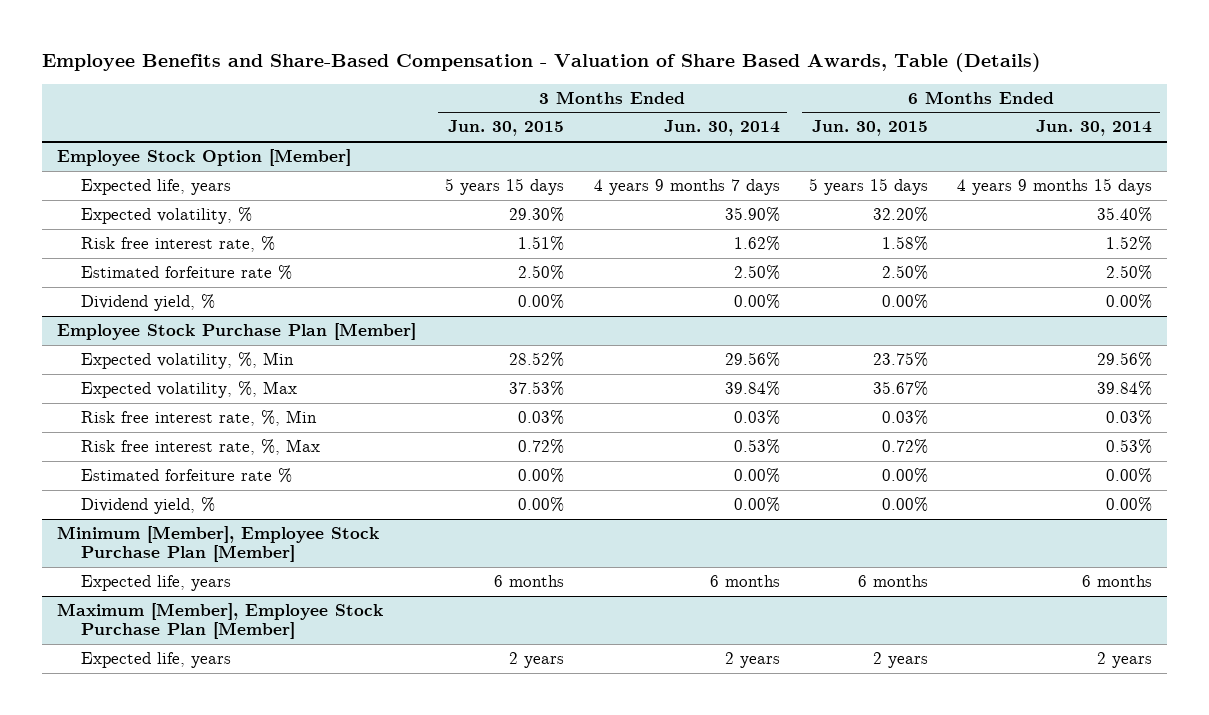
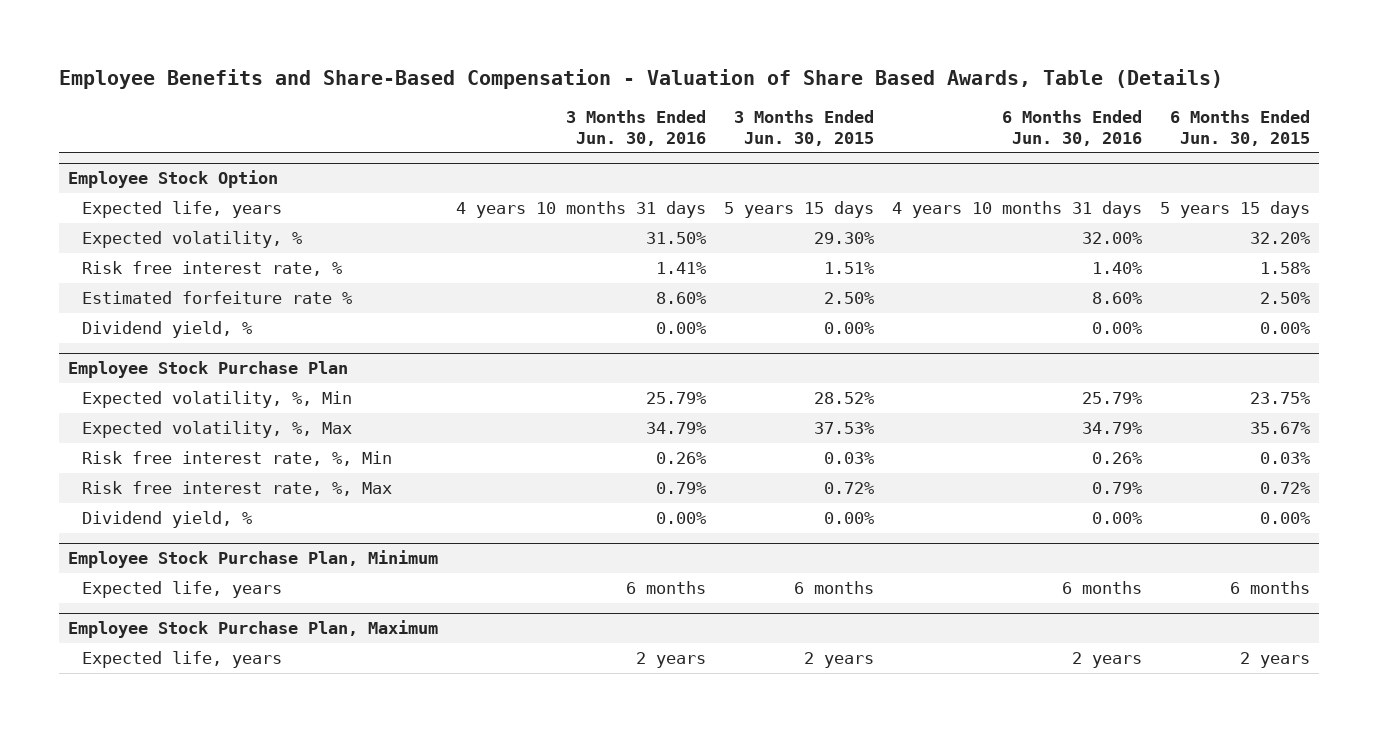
- | 3 Months Ended Jun. 30, 2015 | 3 Months Ended Jun. 30, 2014 | 6 Months Ended Jun. 30, 2015 | 6 Months Ended Jun. 30, 2014
+ | 3 Months Ended Jun. 30, 2016 | 3 Months Ended Jun. 30, 2015 | 6 Months Ended Jun. 30, 2016 | 6 Months Ended Jun. 30, 2015
- Employee Stock Option [Member]
+ Employee Stock Option
- Employee Stock Purchase Plan [Member]
+ Employee Stock Purchase Plan
- Estimated forfeiture rate % | 0.00% | 0.00% | 0.00% | 0.00%
- Minimum [Member], Employee Stock Purchase Plan [Member]
+ Employee Stock Purchase Plan, Minimum
- Maximum [Member], Employee Stock Purchase Plan [Member]
+ Employee Stock Purchase Plan, Maximum

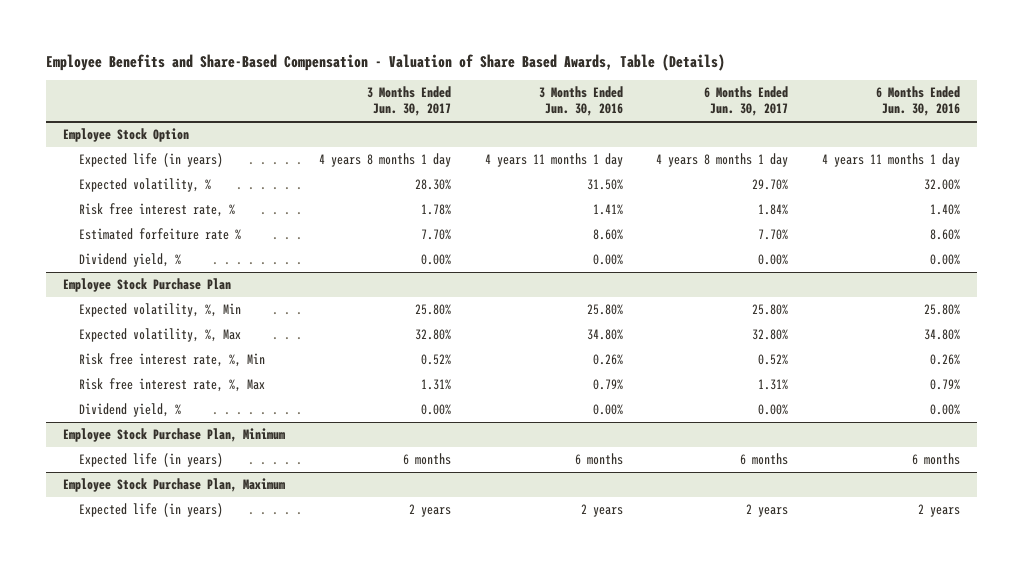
- | 3 Months Ended Jun. 30, 2016 | 3 Months Ended Jun. 30, 2015 | 6 Months Ended Jun. 30, 2016 | 6 Months Ended Jun. 30, 2015
+ | 3 Months Ended Jun. 30, 2017 | 3 Months Ended Jun. 30, 2016 | 6 Months Ended Jun. 30, 2017 | 6 Months Ended Jun. 30, 2016
@ Employee Stock Option
- Expected life, years | 4 years 10 months 31 days | 5 years 15 days | 4 years 10 months 31 days | 5 years 15 days
+ Expected life (in years) | 4 years 8 months 1 day | 4 years 11 months 1 day | 4 years 8 months 1 day | 4 years 11 months 1 day
@ Employee Stock Purchase Plan
- Expected volatility, %, Min | 25.79% | 28.52% | 25.79% | 23.75%
- Expected volatility, %, Max | 34.79% | 37.53% | 34.79% | 35.67%
+ Expected volatility, %, Min | 25.80% | 25.80% | 25.80% | 25.80%
+ Expected volatility, %, Max | 32.80% | 34.80% | 32.80% | 34.80%
@ Employee Stock Purchase Plan, Minimum
- Expected life, years | 6 months | 6 months | 6 months | 6 months
+ Expected life (in years) | 6 months | 6 months | 6 months | 6 months
@ Employee Stock Purchase Plan, Maximum
- Expected life, years | 2 years | 2 years | 2 years | 2 years
+ Expected life (in years) | 2 years | 2 years | 2 years | 2 years

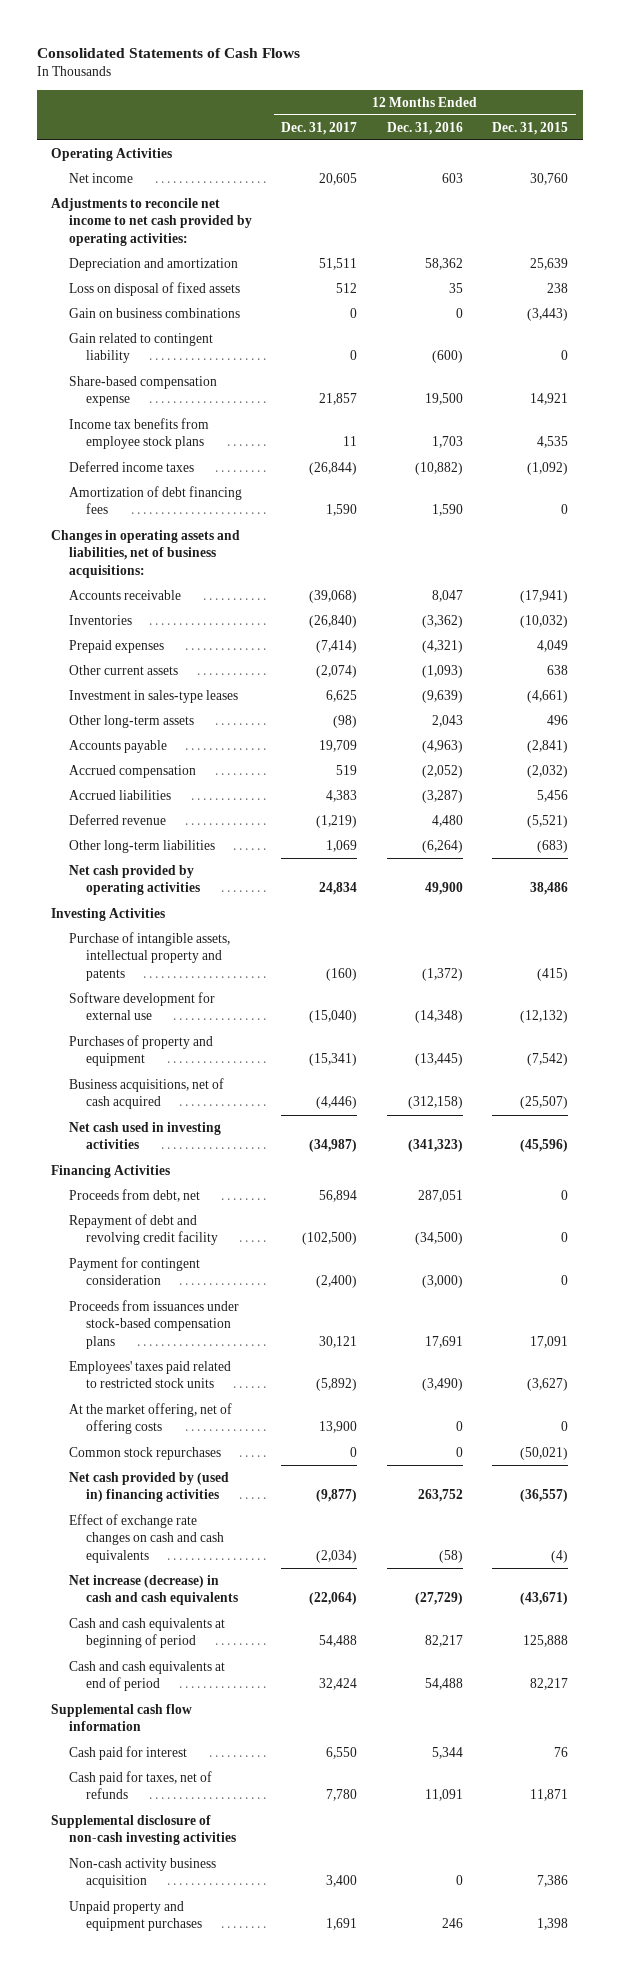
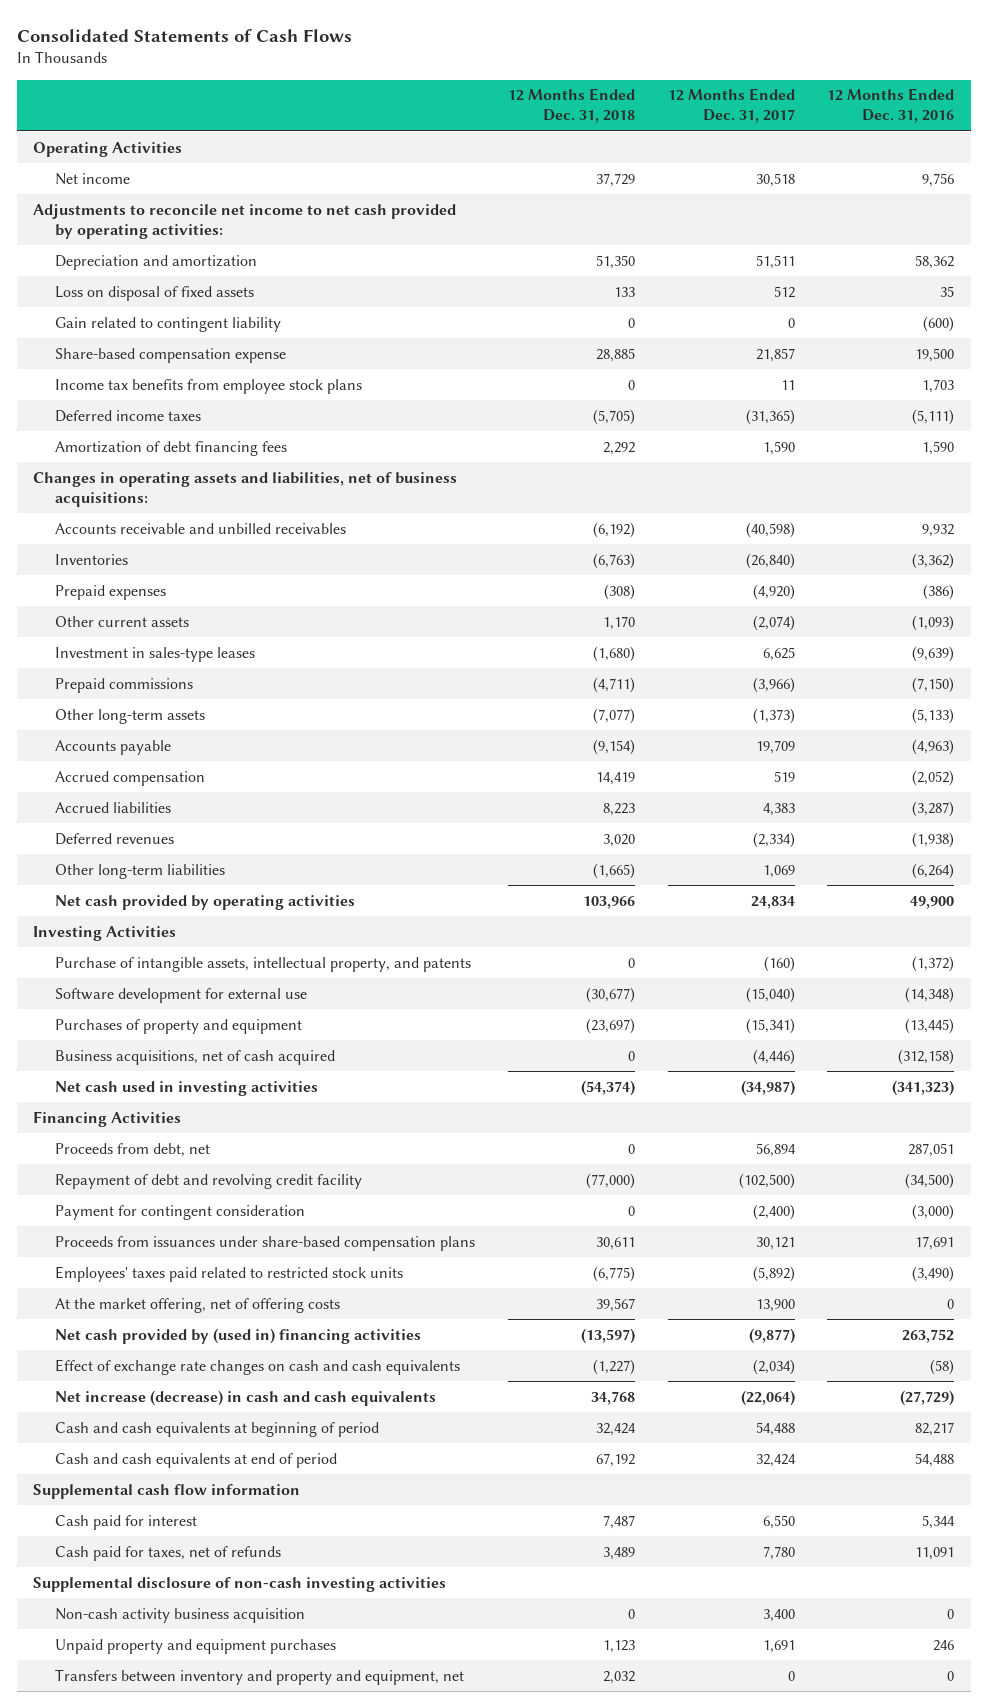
- | 12 Months Ended Dec. 31, 2017 | 12 Months Ended Dec. 31, 2016 | 12 Months Ended Dec. 31, 2015
+ | 12 Months Ended Dec. 31, 2018 | 12 Months Ended Dec. 31, 2017 | 12 Months Ended Dec. 31, 2016
- Net income | 20,605 | 603 | 30,760
+ Net income | 37,729 | 30,518 | 9,756
- Gain on business combinations | 0 | 0 | (3,443)
- Deferred income taxes | (26,844) | (10,882) | (1,092)
+ Deferred income taxes | (5,705) | (31,365) | (5,111)
- Accounts receivable | (39,068) | 8,047 | (17,941)
+ Accounts receivable and unbilled receivables | (6,192) | (40,598) | 9,932
- Prepaid expenses | (7,414) | (4,321) | 4,049
+ Prepaid expenses | (308) | (4,920) | (386)
- Other long-term assets | (98) | 2,043 | 496
+ Prepaid commissions | (4,711) | (3,966) | (7,150)
+ Other long-term assets | (7,077) | (1,373) | (5,133)
- Deferred revenue | (1,219) | 4,480 | (5,521)
+ Deferred revenues | 3,020 | (2,334) | (1,938)
- Purchase of intangible assets, intellectual property and patents | (160) | (1,372) | (415)
+ Purchase of intangible assets, intellectual property, and patents | 0 | (160) | (1,372)
- Proceeds from issuances under stock-based compensation plans | 30,121 | 17,691 | 17,091
+ Proceeds from issuances under share-based compensation plans | 30,611 | 30,121 | 17,691
- Common stock repurchases | 0 | 0 | (50,021)
+ Transfers between inventory and property and equipment, net | 2,032 | 0 | 0

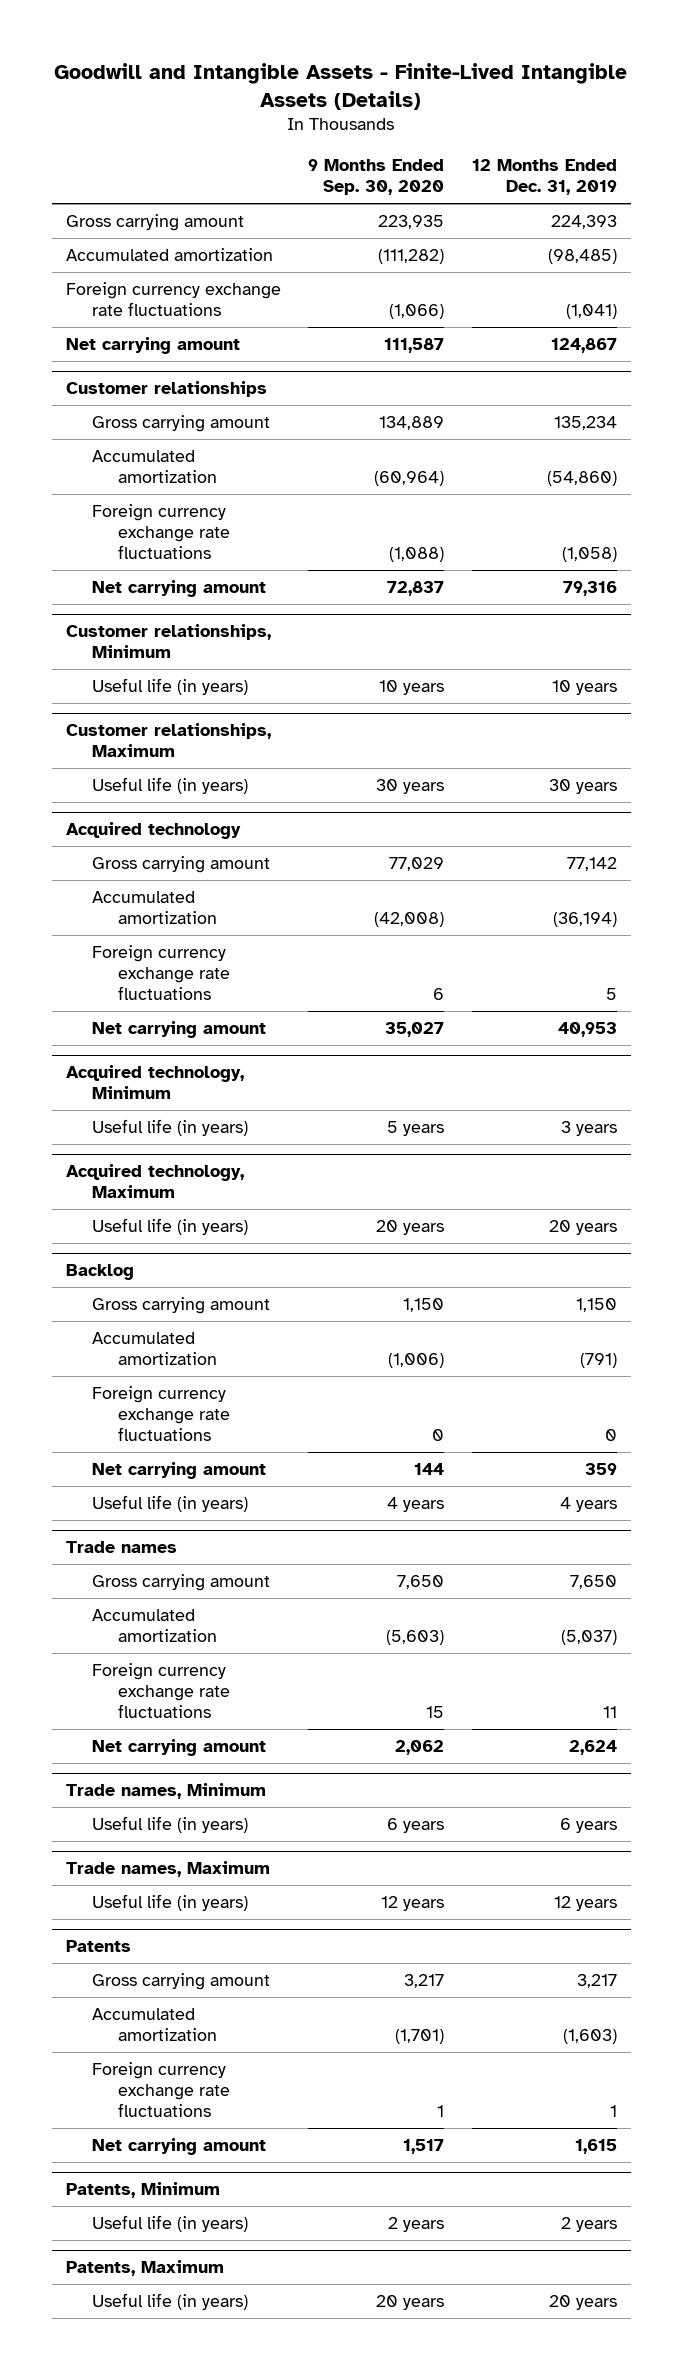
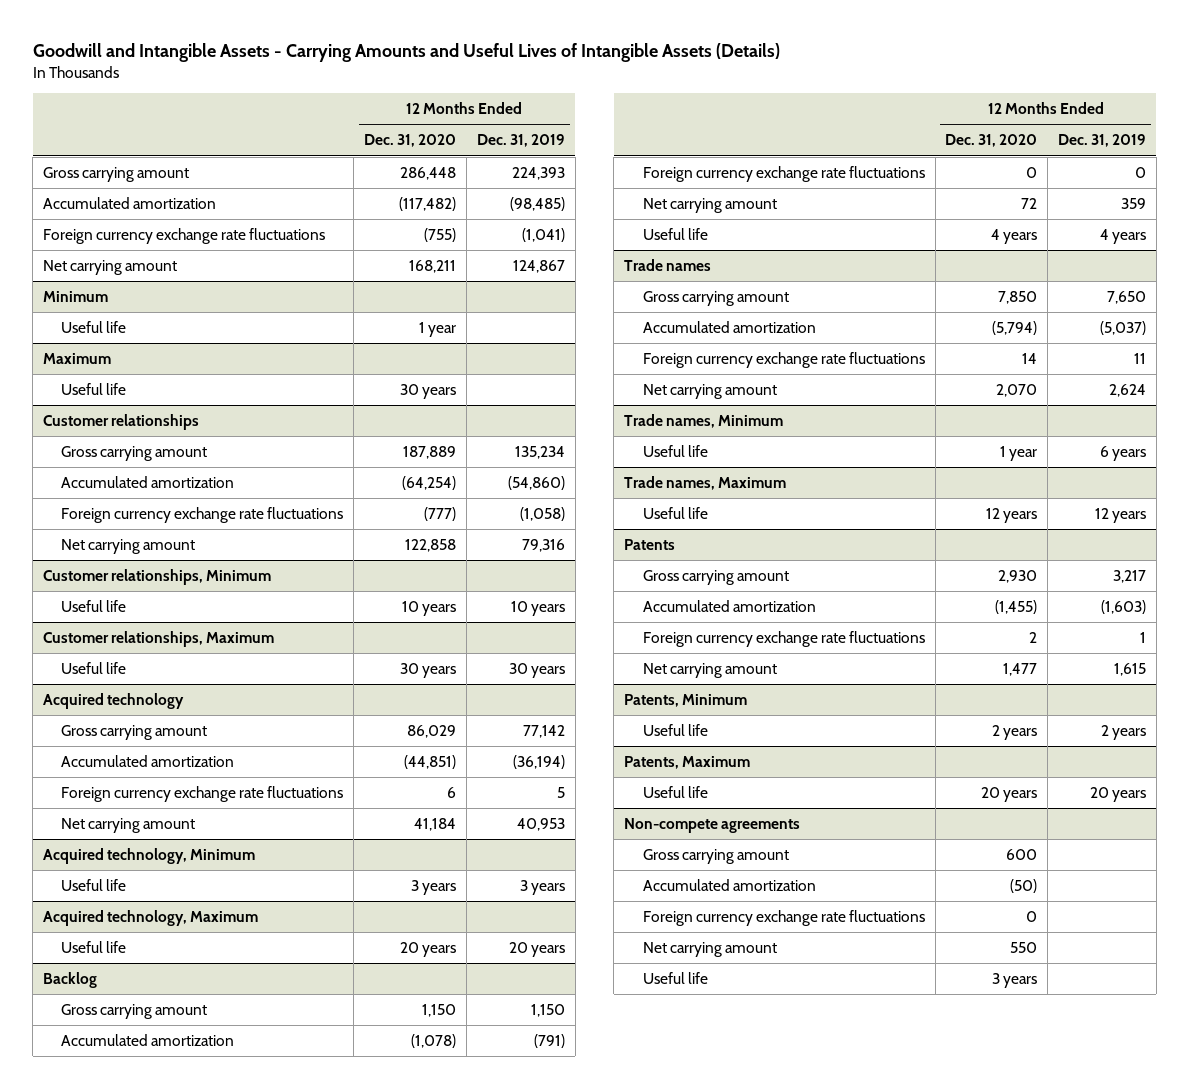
- Goodwill and Intangible Assets - Finite-Lived Intangible Assets (Details)
+ Goodwill and Intangible Assets - Carrying Amounts and Useful Lives of Intangible Assets (Details)
- | 9 Months Ended Sep. 30, 2020 | 12 Months Ended Dec. 31, 2019
+ | 12 Months Ended Dec. 31, 2020 | 12 Months Ended Dec. 31, 2019
+ Minimum
+ Useful life | 1 year |
+ Maximum
+ Useful life | 30 years |
@ Customer relationships, Minimum
- Useful life (in years) | 10 years | 10 years
+ Useful life | 10 years | 10 years
@ Customer relationships, Maximum
- Useful life (in years) | 30 years | 30 years
+ Useful life | 30 years | 30 years
@ Acquired technology, Minimum
- Useful life (in years) | 5 years | 3 years
+ Useful life | 3 years | 3 years
@ Acquired technology, Maximum
- Useful life (in years) | 20 years | 20 years
+ Useful life | 20 years | 20 years
@ Backlog
- Useful life (in years) | 4 years | 4 years
+ Useful life | 4 years | 4 years
@ Trade names, Minimum
- Useful life (in years) | 6 years | 6 years
+ Useful life | 1 year | 6 years
@ Trade names, Maximum
- Useful life (in years) | 12 years | 12 years
+ Useful life | 12 years | 12 years
@ Patents, Minimum
- Useful life (in years) | 2 years | 2 years
+ Useful life | 2 years | 2 years
@ Patents, Maximum
- Useful life (in years) | 20 years | 20 years
+ Useful life | 20 years | 20 years
+ Non-compete agreements
+ Gross carrying amount | 600 |
+ Accumulated amortization | (50) |
+ Foreign currency exchange rate fluctuations | 0 |
+ Net carrying amount | 550 |
+ Useful life | 3 years |

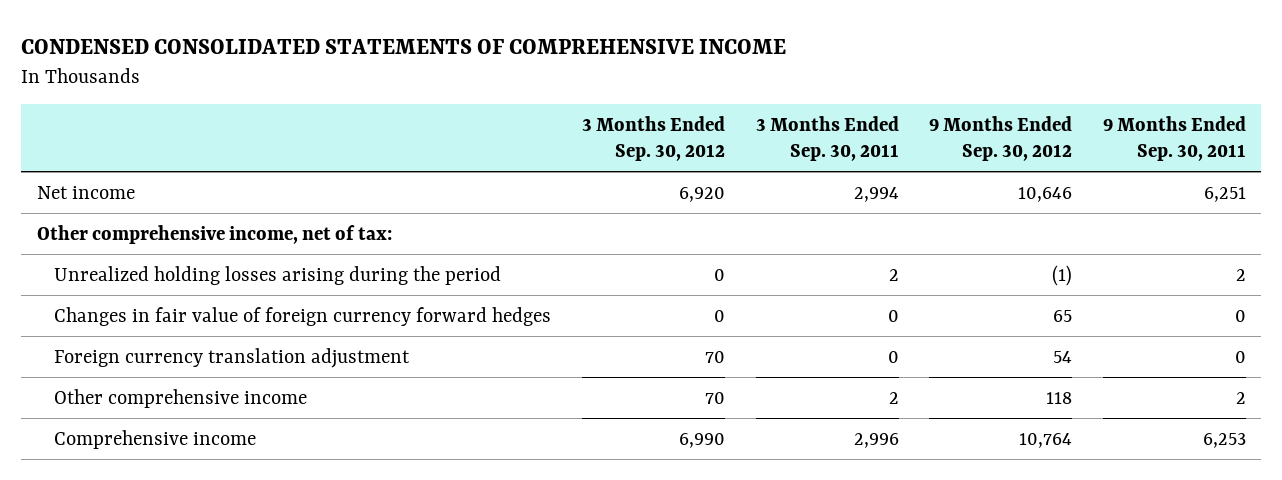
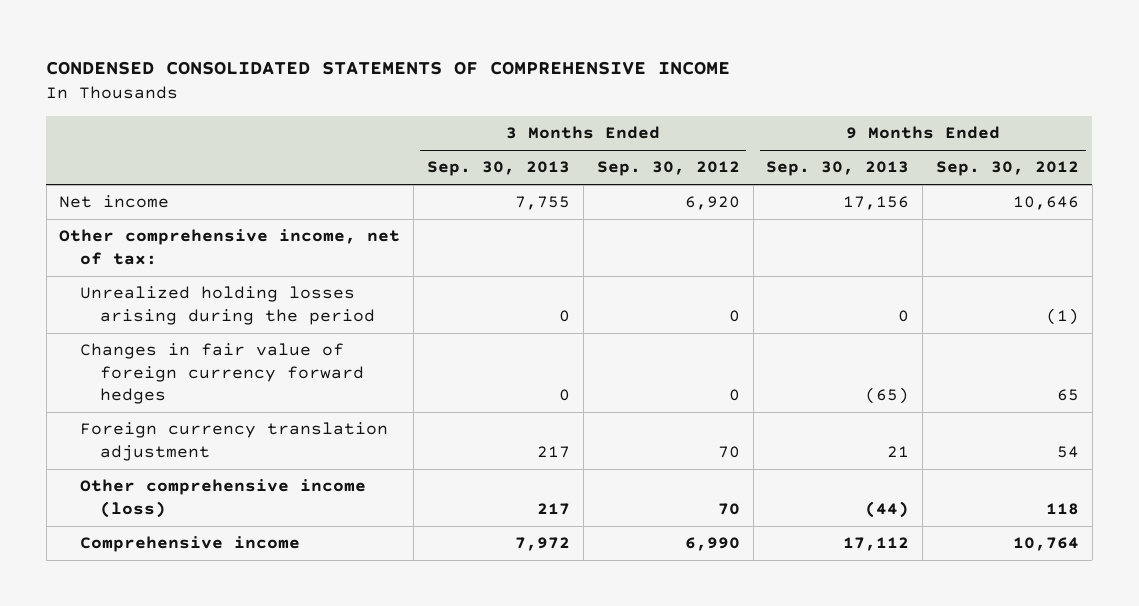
- | 3 Months Ended Sep. 30, 2012 | 3 Months Ended Sep. 30, 2011 | 9 Months Ended Sep. 30, 2012 | 9 Months Ended Sep. 30, 2011
+ | 3 Months Ended Sep. 30, 2013 | 3 Months Ended Sep. 30, 2012 | 9 Months Ended Sep. 30, 2013 | 9 Months Ended Sep. 30, 2012
- Other comprehensive income | 70 | 2 | 118 | 2
+ Other comprehensive income (loss) | 217 | 70 | (44) | 118

